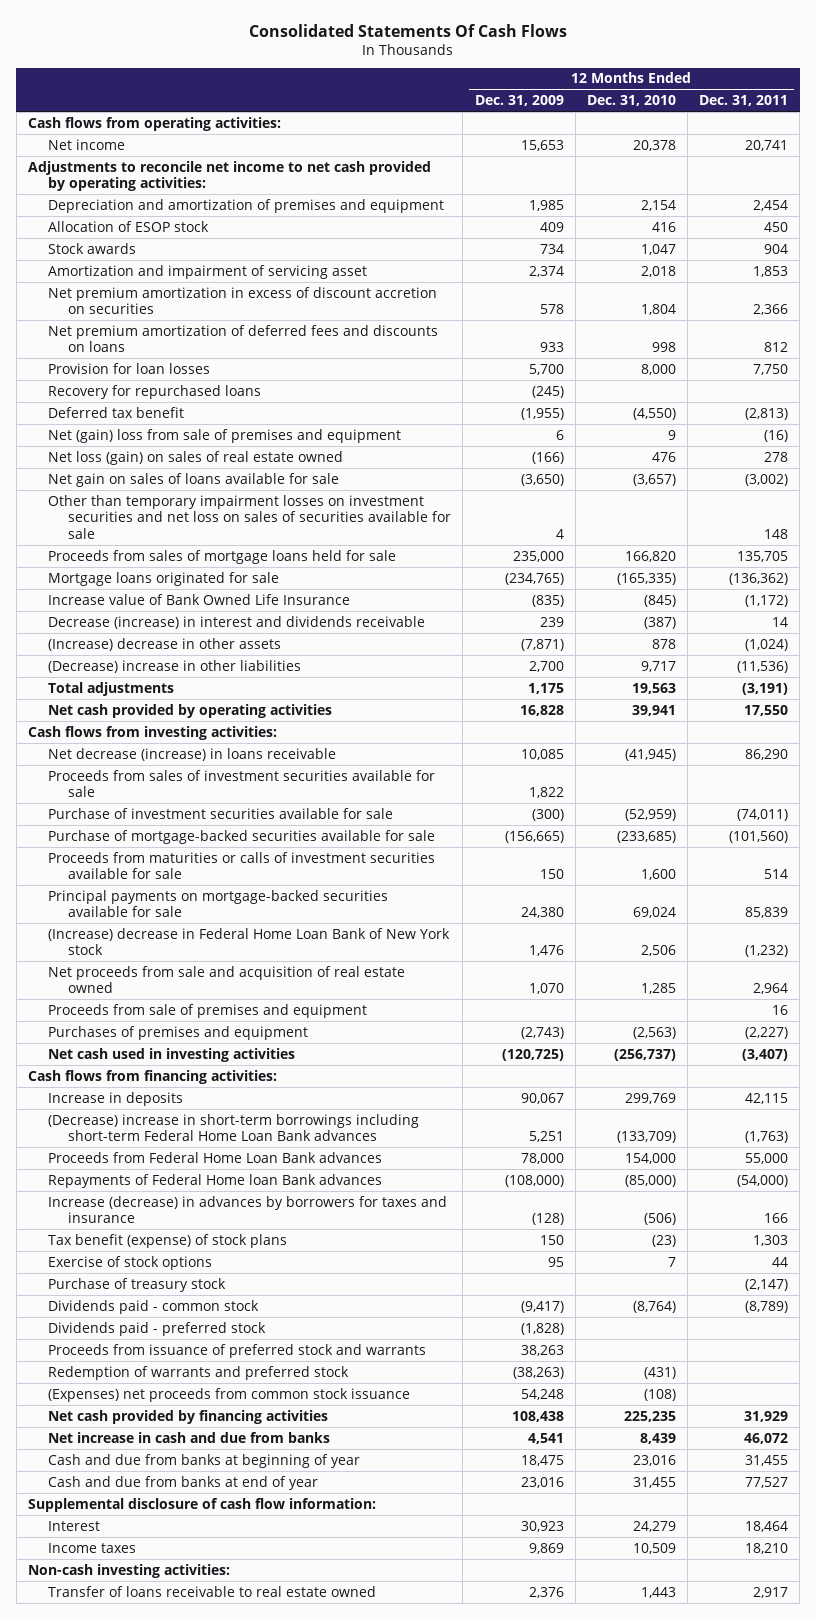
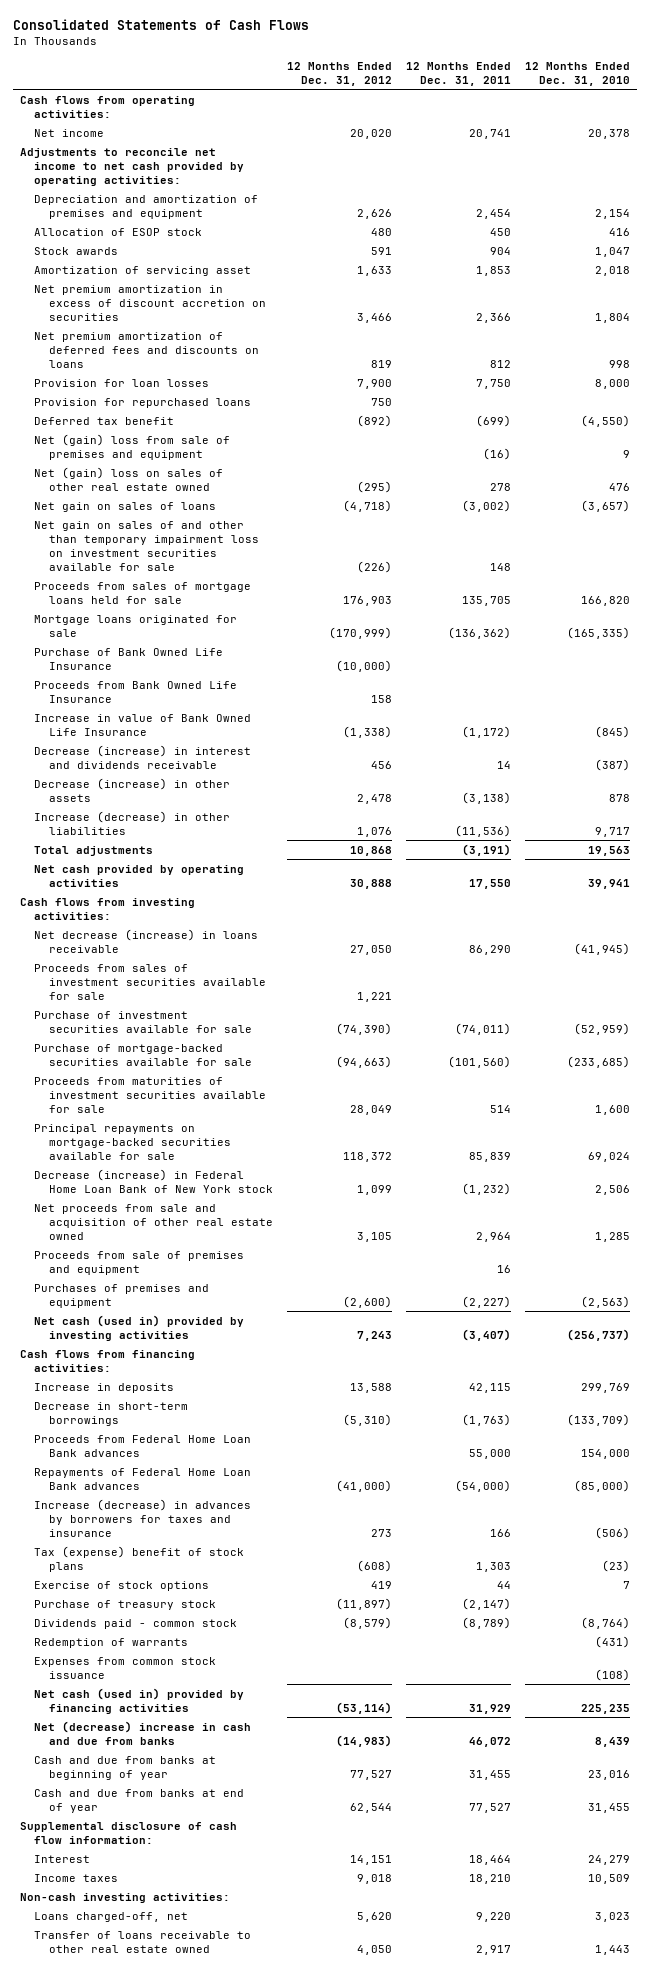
- Consolidated Statements Of Cash Flows
+ Consolidated Statements of Cash Flows
- | 12 Months Ended Dec. 31, 2009 | 12 Months Ended Dec. 31, 2010 | 12 Months Ended Dec. 31, 2011
+ | 12 Months Ended Dec. 31, 2012 | 12 Months Ended Dec. 31, 2011 | 12 Months Ended Dec. 31, 2010
- Amortization and impairment of servicing asset | 2,374 | 2,018 | 1,853
+ Amortization of servicing asset | 1,633 | 1,853 | 2,018
- Recovery for repurchased loans | (245) | |
- Deferred tax benefit | (1,955) | (4,550) | (2,813)
+ Provision for repurchased loans | 750 | |
+ Deferred tax benefit | (892) | (699) | (4,550)
- Net loss (gain) on sales of real estate owned | (166) | 476 | 278
- Net gain on sales of loans available for sale | (3,650) | (3,657) | (3,002)
- Other than temporary impairment losses on investment securities and net loss on sales of securities available for sale | 4 | | 148
+ Net (gain) loss on sales of other real estate owned | (295) | 278 | 476
+ Net gain on sales of loans | (4,718) | (3,002) | (3,657)
+ Net gain on sales of and other than temporary impairment loss on investment securities available for sale | (226) | 148 |
- Increase value of Bank Owned Life Insurance | (835) | (845) | (1,172)
+ Purchase of Bank Owned Life Insurance | (10,000) | |
+ Proceeds from Bank Owned Life Insurance | 158 | |
+ Increase in value of Bank Owned Life Insurance | (1,338) | (1,172) | (845)
- (Increase) decrease in other assets | (7,871) | 878 | (1,024)
- (Decrease) increase in other liabilities | 2,700 | 9,717 | (11,536)
+ Decrease (increase) in other assets | 2,478 | (3,138) | 878
+ Increase (decrease) in other liabilities | 1,076 | (11,536) | 9,717
- Proceeds from maturities or calls of investment securities available for sale | 150 | 1,600 | 514
- Principal payments on mortgage-backed securities available for sale | 24,380 | 69,024 | 85,839
- (Increase) decrease in Federal Home Loan Bank of New York stock | 1,476 | 2,506 | (1,232)
- Net proceeds from sale and acquisition of real estate owned | 1,070 | 1,285 | 2,964
+ Proceeds from maturities of investment securities available for sale | 28,049 | 514 | 1,600
+ Principal repayments on mortgage-backed securities available for sale | 118,372 | 85,839 | 69,024
+ Decrease (increase) in Federal Home Loan Bank of New York stock | 1,099 | (1,232) | 2,506
+ Net proceeds from sale and acquisition of other real estate owned | 3,105 | 2,964 | 1,285
- Net cash used in investing activities | (120,725) | (256,737) | (3,407)
+ Net cash (used in) provided by investing activities | 7,243 | (3,407) | (256,737)
- (Decrease) increase in short-term borrowings including short-term Federal Home Loan Bank advances | 5,251 | (133,709) | (1,763)
+ Decrease in short-term borrowings | (5,310) | (1,763) | (133,709)
- Repayments of Federal Home loan Bank advances | (108,000) | (85,000) | (54,000)
+ Repayments of Federal Home Loan Bank advances | (41,000) | (54,000) | (85,000)
- Tax benefit (expense) of stock plans | 150 | (23) | 1,303
+ Tax (expense) benefit of stock plans | (608) | 1,303 | (23)
- Dividends paid - preferred stock | (1,828) | |
- Proceeds from issuance of preferred stock and warrants | 38,263 | |
- Redemption of warrants and preferred stock | (38,263) | (431) |
- (Expenses) net proceeds from common stock issuance | 54,248 | (108) |
- Net cash provided by financing activities | 108,438 | 225,235 | 31,929
- Net increase in cash and due from banks | 4,541 | 8,439 | 46,072
+ Redemption of warrants | | | (431)
+ Expenses from common stock issuance | | | (108)
+ Net cash (used in) provided by financing activities | (53,114) | 31,929 | 225,235
+ Net (decrease) increase in cash and due from banks | (14,983) | 46,072 | 8,439
- Transfer of loans receivable to real estate owned | 2,376 | 1,443 | 2,917
+ Loans charged-off, net | 5,620 | 9,220 | 3,023
+ Transfer of loans receivable to other real estate owned | 4,050 | 2,917 | 1,443

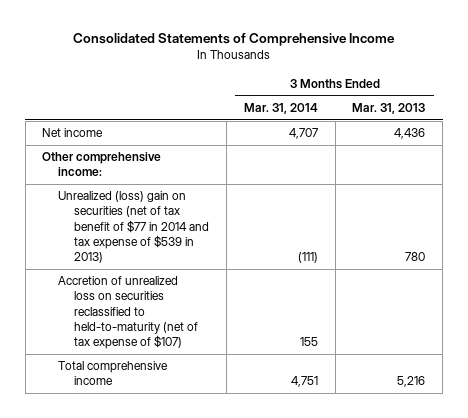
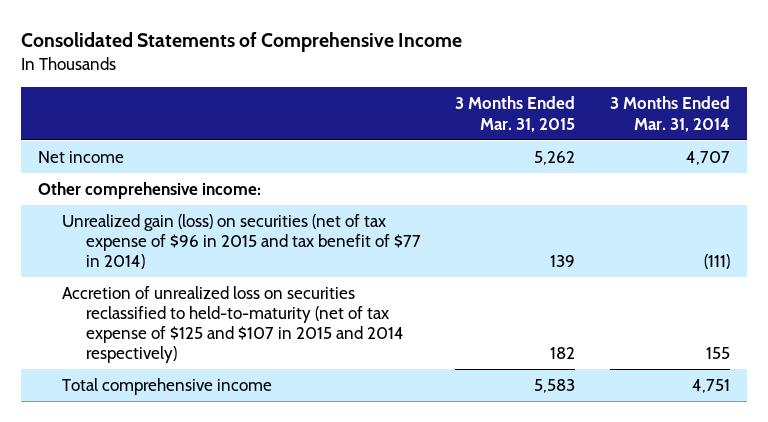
- | 3 Months Ended Mar. 31, 2014 | 3 Months Ended Mar. 31, 2013
+ | 3 Months Ended Mar. 31, 2015 | 3 Months Ended Mar. 31, 2014
- Unrealized (loss) gain on securities (net of tax benefit of $77 in 2014 and tax expense of $539 in 2013) | (111) | 780
- Accretion of unrealized loss on securities reclassified to held-to-maturity (net of tax expense of $107) | 155 |
+ Unrealized gain (loss) on securities (net of tax expense of $96 in 2015 and tax benefit of $77 in 2014) | 139 | (111)
+ Accretion of unrealized loss on securities reclassified to held-to-maturity (net of tax expense of $125 and $107 in 2015 and 2014 respectively) | 182 | 155

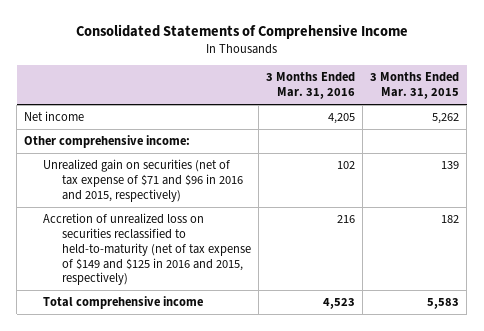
- | 3 Months Ended Mar. 31, 2015 | 3 Months Ended Mar. 31, 2014
+ | 3 Months Ended Mar. 31, 2016 | 3 Months Ended Mar. 31, 2015
- Unrealized gain (loss) on securities (net of tax expense of $96 in 2015 and tax benefit of $77 in 2014) | 139 | (111)
- Accretion of unrealized loss on securities reclassified to held-to-maturity (net of tax expense of $125 and $107 in 2015 and 2014 respectively) | 182 | 155
+ Unrealized gain on securities (net of tax expense of $71 and $96 in 2016 and 2015, respectively) | 102 | 139
+ Accretion of unrealized loss on securities reclassified to held-to-maturity (net of tax expense of $149 and $125 in 2016 and 2015, respectively) | 216 | 182

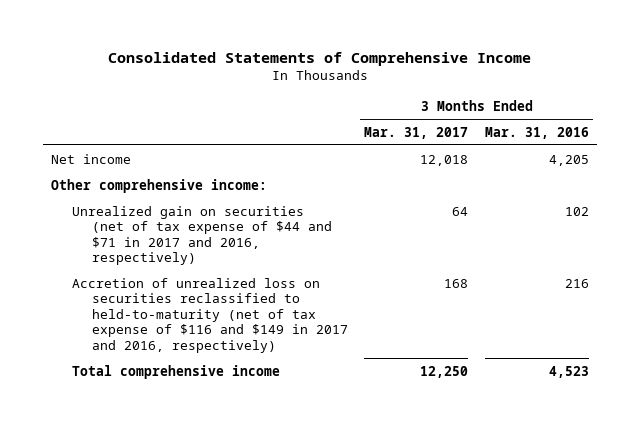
- | 3 Months Ended Mar. 31, 2016 | 3 Months Ended Mar. 31, 2015
+ | 3 Months Ended Mar. 31, 2017 | 3 Months Ended Mar. 31, 2016
- Unrealized gain on securities (net of tax expense of $71 and $96 in 2016 and 2015, respectively) | 102 | 139
- Accretion of unrealized loss on securities reclassified to held-to-maturity (net of tax expense of $149 and $125 in 2016 and 2015, respectively) | 216 | 182
+ Unrealized gain on securities (net of tax expense of $44 and $71 in 2017 and 2016, respectively) | 64 | 102
+ Accretion of unrealized loss on securities reclassified to held-to-maturity (net of tax expense of $116 and $149 in 2017 and 2016, respectively) | 168 | 216

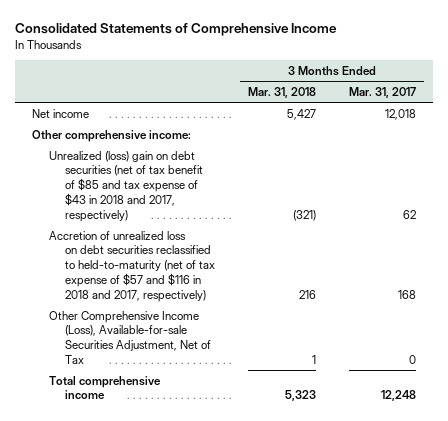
- | 3 Months Ended Mar. 31, 2017 | 3 Months Ended Mar. 31, 2016
+ | 3 Months Ended Mar. 31, 2018 | 3 Months Ended Mar. 31, 2017
- Unrealized gain on securities (net of tax expense of $44 and $71 in 2017 and 2016, respectively) | 64 | 102
- Accretion of unrealized loss on securities reclassified to held-to-maturity (net of tax expense of $116 and $149 in 2017 and 2016, respectively) | 168 | 216
- Total comprehensive income | 12,250 | 4,523
+ Unrealized (loss) gain on debt securities (net of tax benefit of $85 and tax expense of $43 in 2018 and 2017, respectively) | (321) | 62
+ Accretion of unrealized loss on debt securities reclassified to held-to-maturity (net of tax expense of $57 and $116 in 2018 and 2017, respectively) | 216 | 168
+ Other Comprehensive Income (Loss), Available-for-sale Securities Adjustment, Net of Tax | 1 | 0
+ Total comprehensive income | 5,323 | 12,248

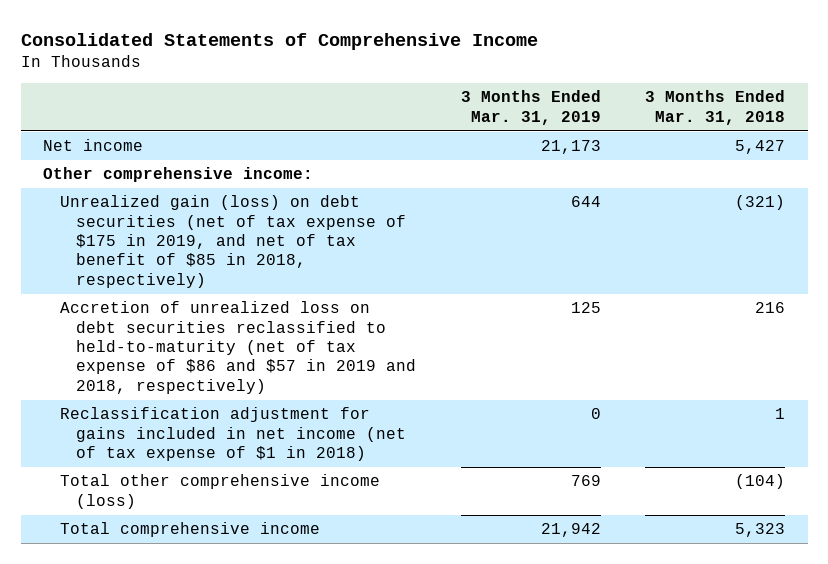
- | 3 Months Ended Mar. 31, 2018 | 3 Months Ended Mar. 31, 2017
+ | 3 Months Ended Mar. 31, 2019 | 3 Months Ended Mar. 31, 2018
- Unrealized (loss) gain on debt securities (net of tax benefit of $85 and tax expense of $43 in 2018 and 2017, respectively) | (321) | 62
- Accretion of unrealized loss on debt securities reclassified to held-to-maturity (net of tax expense of $57 and $116 in 2018 and 2017, respectively) | 216 | 168
- Other Comprehensive Income (Loss), Available-for-sale Securities Adjustment, Net of Tax | 1 | 0
+ Unrealized gain (loss) on debt securities (net of tax expense of $175 in 2019, and net of tax benefit of $85 in 2018, respectively) | 644 | (321)
+ Accretion of unrealized loss on debt securities reclassified to held-to-maturity (net of tax expense of $86 and $57 in 2019 and 2018, respectively) | 125 | 216
+ Reclassification adjustment for gains included in net income (net of tax expense of $1 in 2018) | 0 | 1
+ Total other comprehensive income (loss) | 769 | (104)

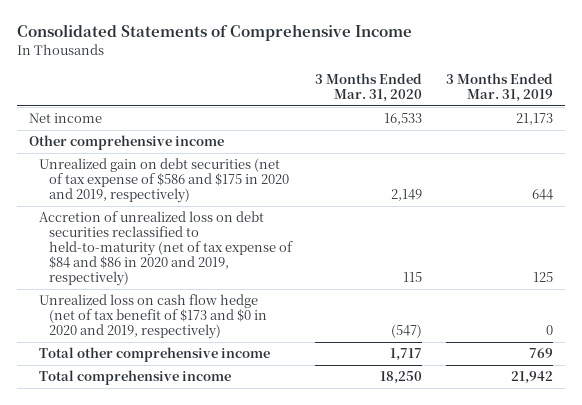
- | 3 Months Ended Mar. 31, 2019 | 3 Months Ended Mar. 31, 2018
+ | 3 Months Ended Mar. 31, 2020 | 3 Months Ended Mar. 31, 2019
- Other comprehensive income:
- Unrealized gain (loss) on debt securities (net of tax expense of $175 in 2019, and net of tax benefit of $85 in 2018, respectively) | 644 | (321)
- Accretion of unrealized loss on debt securities reclassified to held-to-maturity (net of tax expense of $86 and $57 in 2019 and 2018, respectively) | 125 | 216
- Reclassification adjustment for gains included in net income (net of tax expense of $1 in 2018) | 0 | 1
- Total other comprehensive income (loss) | 769 | (104)
+ Other comprehensive income
+ Unrealized gain on debt securities (net of tax expense of $586 and $175 in 2020 and 2019, respectively) | 2,149 | 644
+ Accretion of unrealized loss on debt securities reclassified to held-to-maturity (net of tax expense of $84 and $86 in 2020 and 2019, respectively) | 115 | 125
+ Unrealized loss on cash flow hedge (net of tax benefit of $173 and $0 in 2020 and 2019, respectively) | (547) | 0
+ Total other comprehensive income | 1,717 | 769

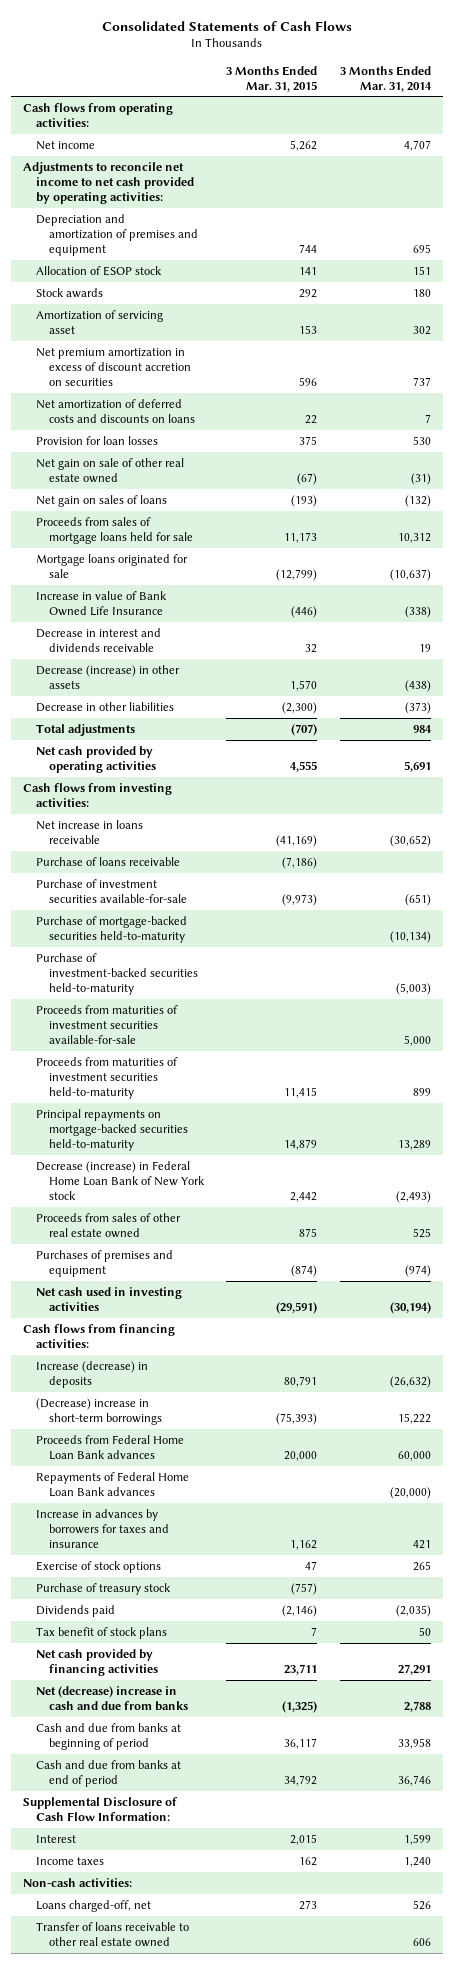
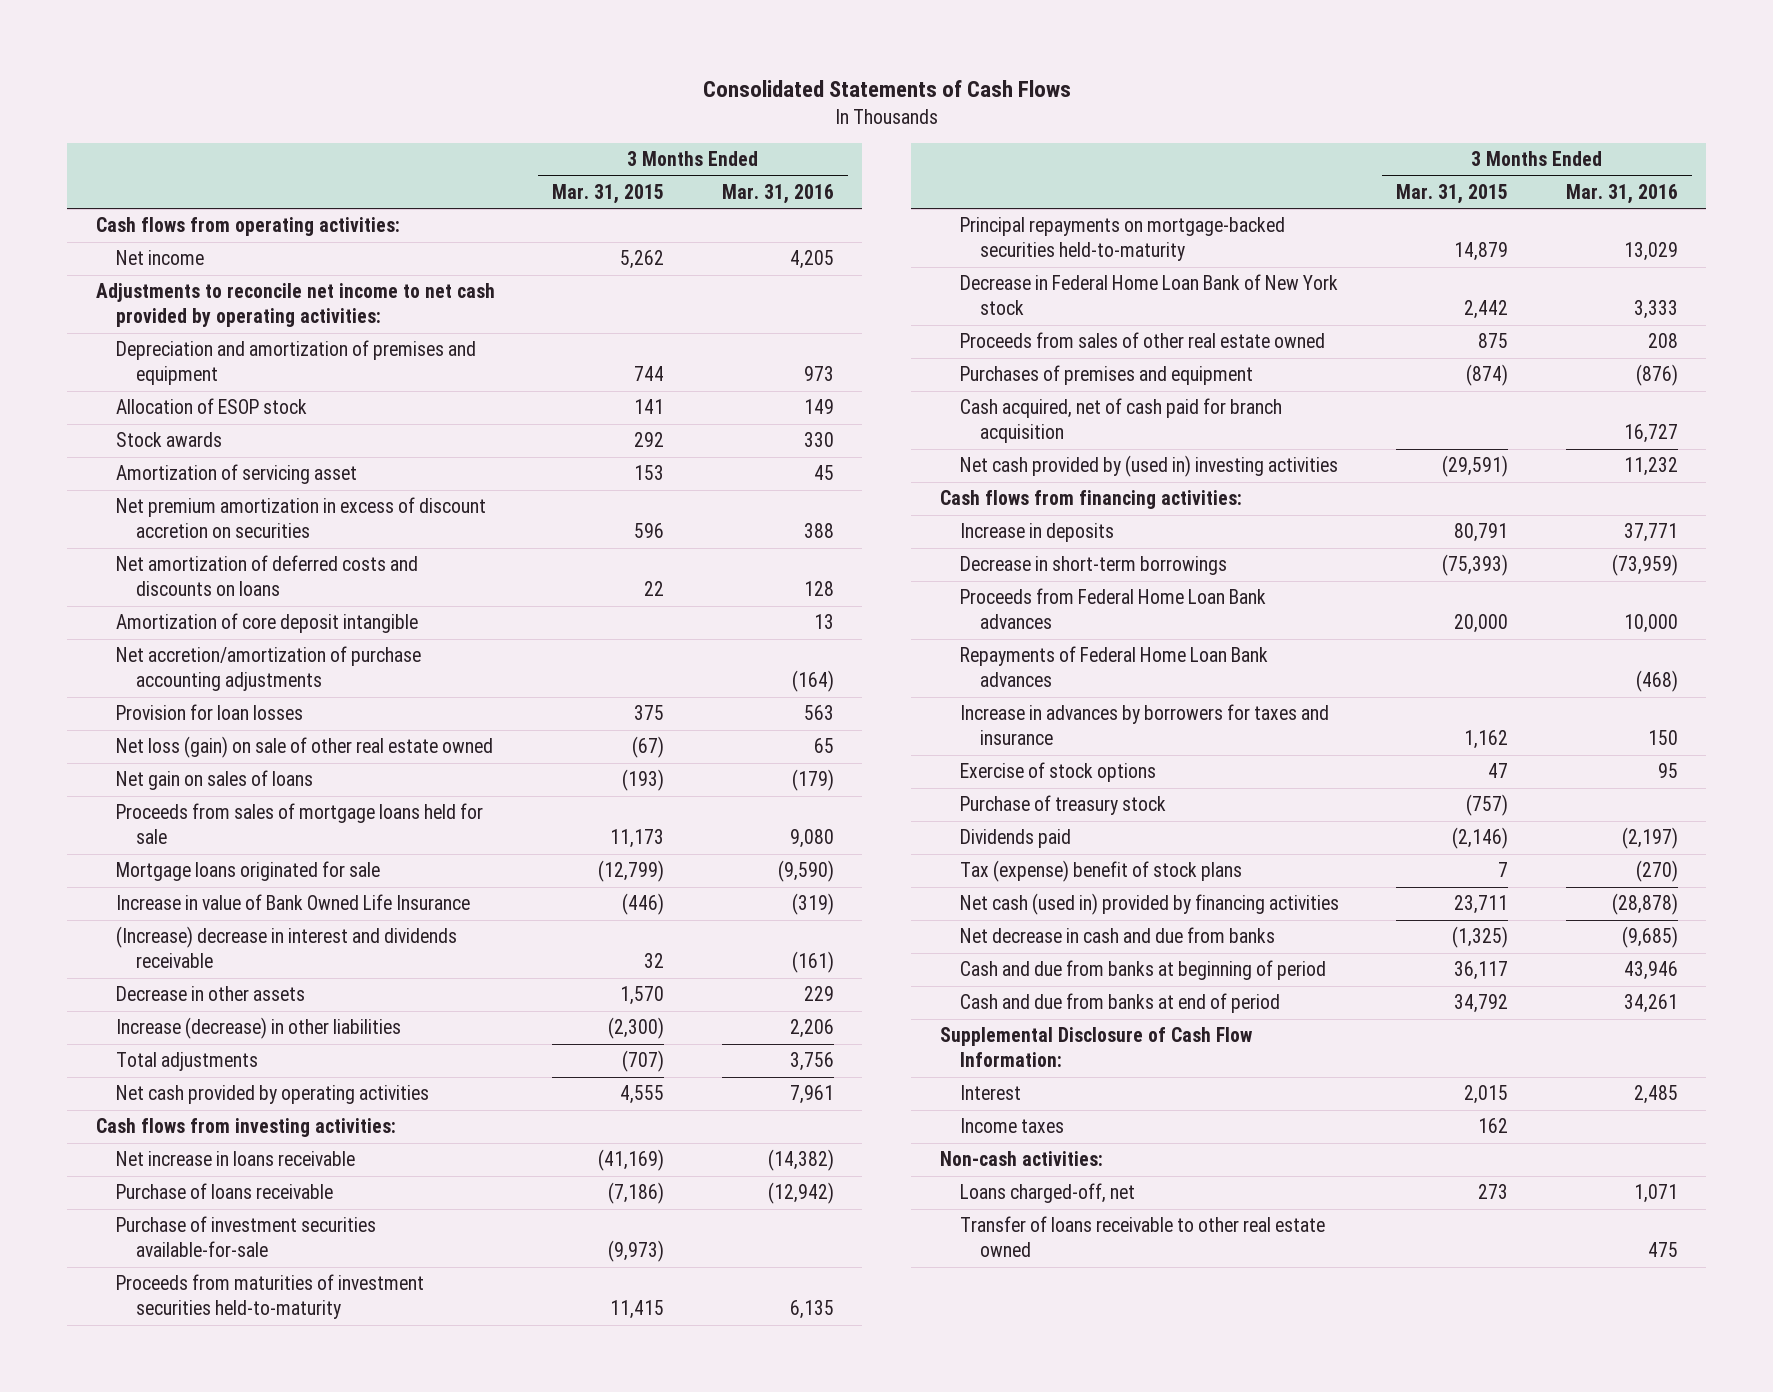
- | 3 Months Ended Mar. 31, 2015 | 3 Months Ended Mar. 31, 2014
+ | 3 Months Ended Mar. 31, 2015 | 3 Months Ended Mar. 31, 2016
+ Amortization of core deposit intangible | | 13
+ Net accretion/amortization of purchase accounting adjustments | | (164)
- Net gain on sale of other real estate owned | (67) | (31)
+ Net loss (gain) on sale of other real estate owned | (67) | 65
- Decrease in interest and dividends receivable | 32 | 19
- Decrease (increase) in other assets | 1,570 | (438)
- Decrease in other liabilities | (2,300) | (373)
+ (Increase) decrease in interest and dividends receivable | 32 | (161)
+ Decrease in other assets | 1,570 | 229
+ Increase (decrease) in other liabilities | (2,300) | 2,206
- Purchase of mortgage-backed securities held-to-maturity | | (10,134)
- Purchase of investment-backed securities held-to-maturity | | (5,003)
- Proceeds from maturities of investment securities available-for-sale | | 5,000
- Decrease (increase) in Federal Home Loan Bank of New York stock | 2,442 | (2,493)
+ Decrease in Federal Home Loan Bank of New York stock | 2,442 | 3,333
- Net cash used in investing activities | (29,591) | (30,194)
+ Cash acquired, net of cash paid for branch acquisition | | 16,727
+ Net cash provided by (used in) investing activities | (29,591) | 11,232
- Increase (decrease) in deposits | 80,791 | (26,632)
- (Decrease) increase in short-term borrowings | (75,393) | 15,222
+ Increase in deposits | 80,791 | 37,771
+ Decrease in short-term borrowings | (75,393) | (73,959)
- Tax benefit of stock plans | 7 | 50
- Net cash provided by financing activities | 23,711 | 27,291
- Net (decrease) increase in cash and due from banks | (1,325) | 2,788
+ Tax (expense) benefit of stock plans | 7 | (270)
+ Net cash (used in) provided by financing activities | 23,711 | (28,878)
+ Net decrease in cash and due from banks | (1,325) | (9,685)

